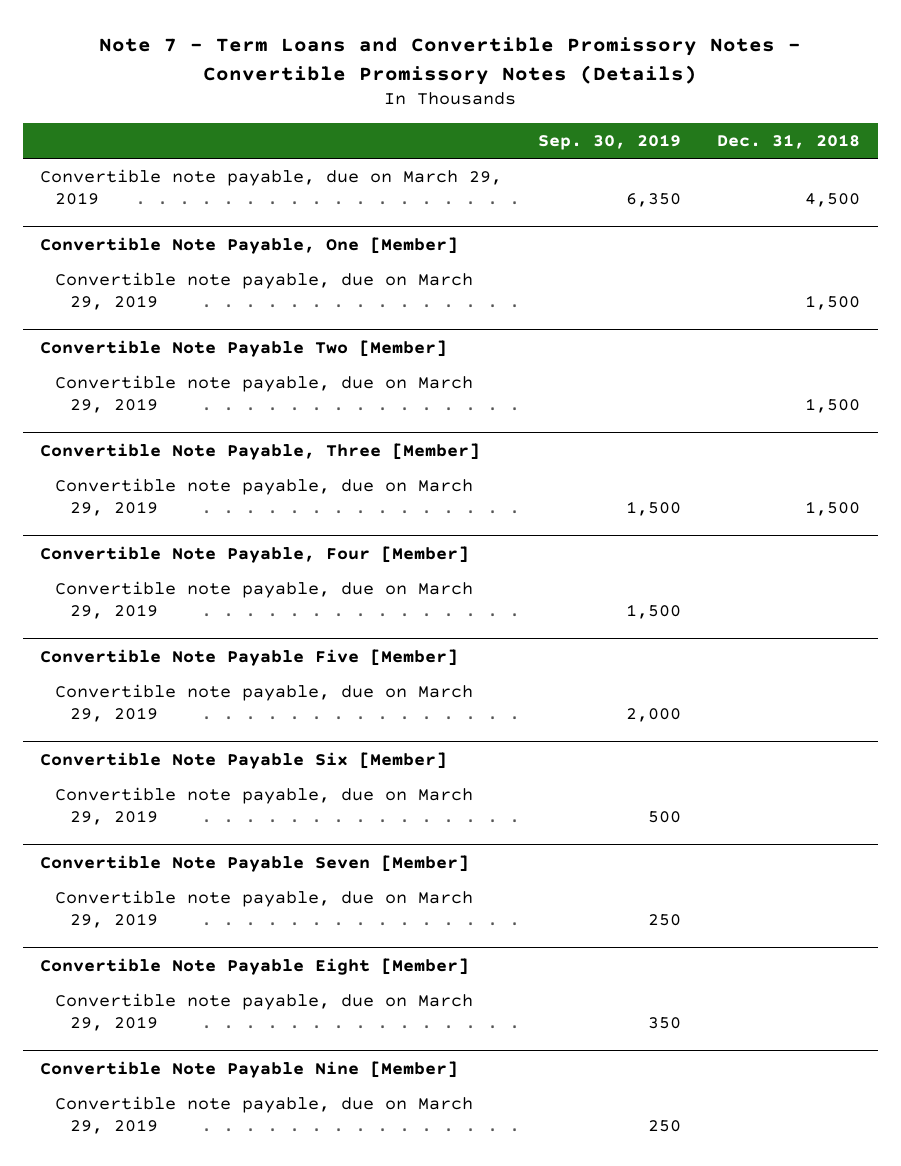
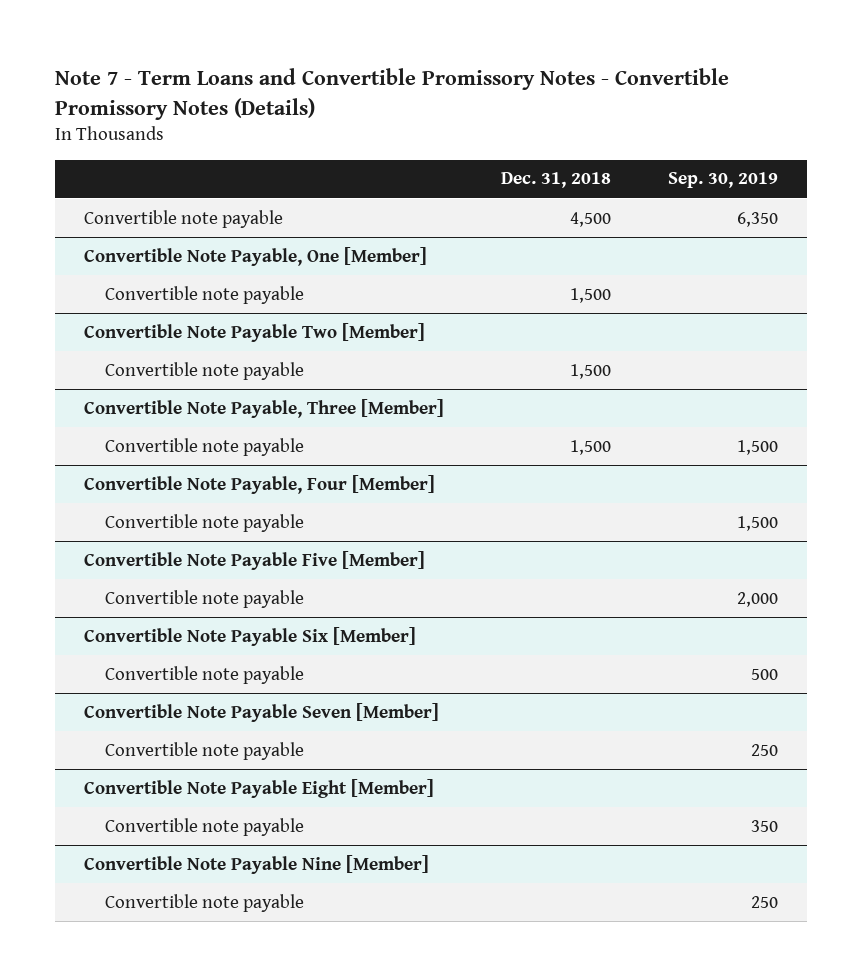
- | Sep. 30, 2019 | Dec. 31, 2018
+ | Dec. 31, 2018 | Sep. 30, 2019
- Convertible note payable, due on March 29, 2019 | 6,350 | 4,500
+ Convertible note payable | 4,500 | 6,350
@ Convertible Note Payable, One [Member]
- Convertible note payable, due on March 29, 2019 | | 1,500
+ Convertible note payable | 1,500 |
@ Convertible Note Payable Two [Member]
- Convertible note payable, due on March 29, 2019 | | 1,500
+ Convertible note payable | 1,500 |
@ Convertible Note Payable, Three [Member]
- Convertible note payable, due on March 29, 2019 | 1,500 | 1,500
+ Convertible note payable | 1,500 | 1,500
@ Convertible Note Payable, Four [Member]
- Convertible note payable, due on March 29, 2019 | 1,500 |
+ Convertible note payable | | 1,500
@ Convertible Note Payable Five [Member]
- Convertible note payable, due on March 29, 2019 | 2,000 |
+ Convertible note payable | | 2,000
@ Convertible Note Payable Six [Member]
- Convertible note payable, due on March 29, 2019 | 500 |
+ Convertible note payable | | 500
@ Convertible Note Payable Seven [Member]
- Convertible note payable, due on March 29, 2019 | 250 |
+ Convertible note payable | | 250
@ Convertible Note Payable Eight [Member]
- Convertible note payable, due on March 29, 2019 | 350 |
+ Convertible note payable | | 350
@ Convertible Note Payable Nine [Member]
- Convertible note payable, due on March 29, 2019 | 250 |
+ Convertible note payable | | 250

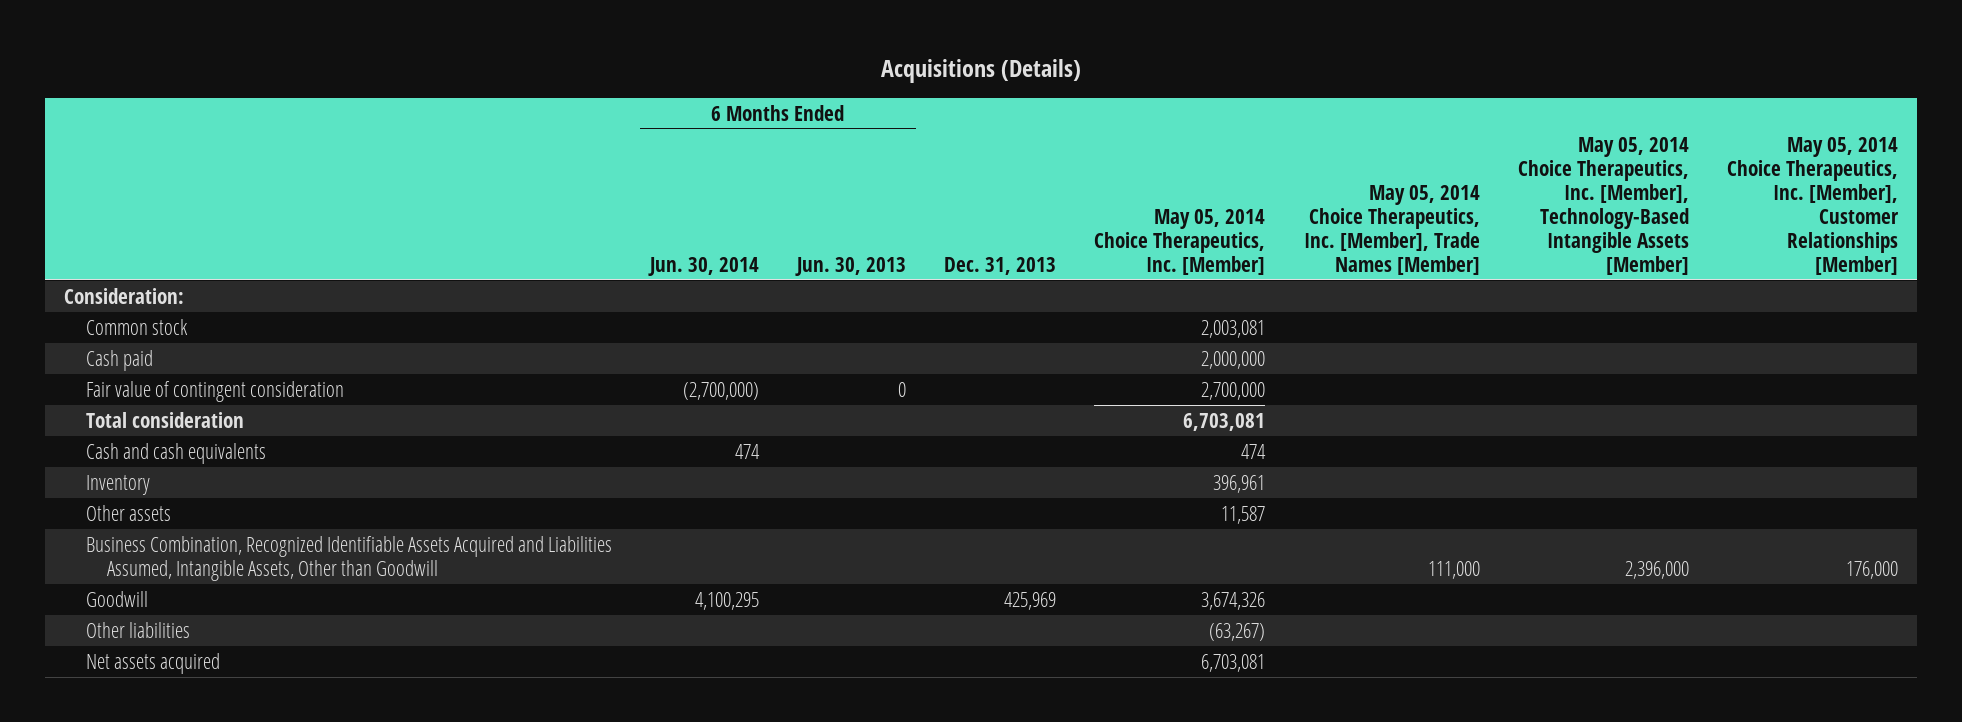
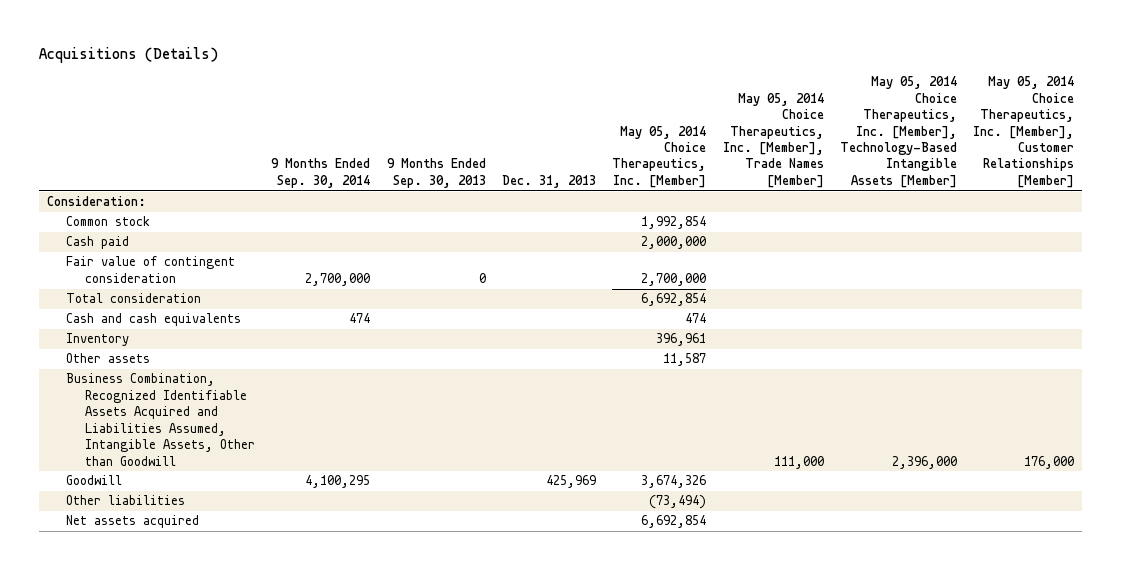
- | 6 Months Ended Jun. 30, 2014 | 6 Months Ended Jun. 30, 2013 | Dec. 31, 2013 | May 05, 2014 Choice Therapeutics, Inc. [Member] | May 05, 2014 Choice Therapeutics, Inc. [Member], Trade Names [Member] | May 05, 2014 Choice Therapeutics, Inc. [Member], Technology-Based Intangible Assets [Member] | May 05, 2014 Choice Therapeutics, Inc. [Member], Customer Relationships [Member]
+ | 9 Months Ended Sep. 30, 2014 | 9 Months Ended Sep. 30, 2013 | Dec. 31, 2013 | May 05, 2014 Choice Therapeutics, Inc. [Member] | May 05, 2014 Choice Therapeutics, Inc. [Member], Trade Names [Member] | May 05, 2014 Choice Therapeutics, Inc. [Member], Technology-Based Intangible Assets [Member] | May 05, 2014 Choice Therapeutics, Inc. [Member], Customer Relationships [Member]
- Common stock | | | | 2,003,081 | | |
+ Common stock | | | | 1,992,854 | | |
- Total consideration | | | | 6,703,081 | | |
+ Total consideration | | | | 6,692,854 | | |
- Other liabilities | | | | (63,267) | | |
- Net assets acquired | | | | 6,703,081 | | |
+ Other liabilities | | | | (73,494) | | |
+ Net assets acquired | | | | 6,692,854 | | |

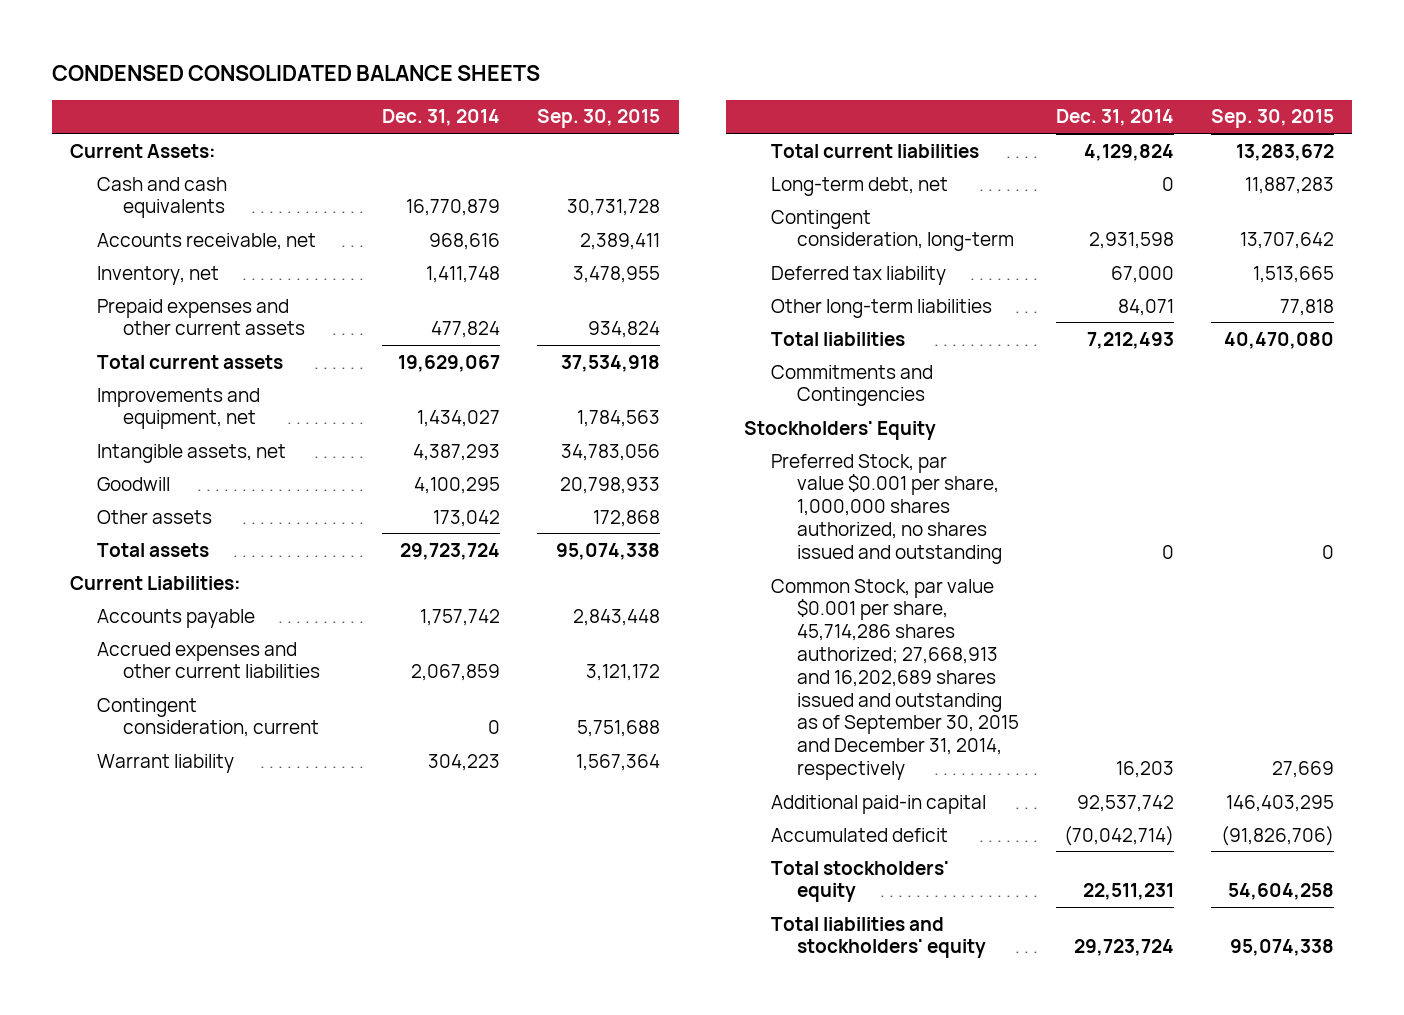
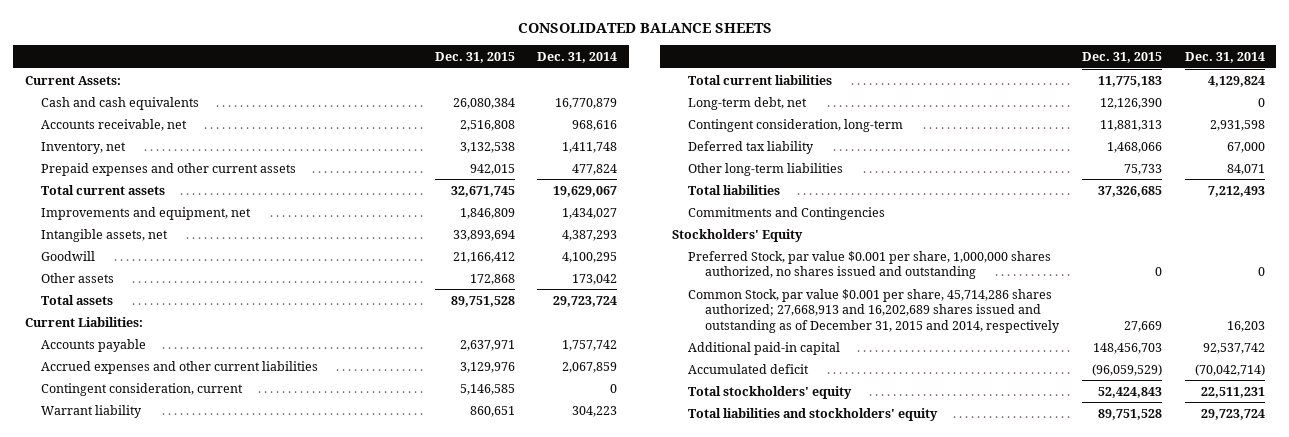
- CONDENSED CONSOLIDATED BALANCE SHEETS
+ CONSOLIDATED BALANCE SHEETS
- | Dec. 31, 2014 | Sep. 30, 2015
+ | Dec. 31, 2015 | Dec. 31, 2014
- Common Stock, par value $0.001 per share, 45,714,286 shares authorized; 27,668,913 and 16,202,689 shares issued and outstanding as of September 30, 2015 and December 31, 2014, respectively | 16,203 | 27,669
+ Common Stock, par value $0.001 per share, 45,714,286 shares authorized; 27,668,913 and 16,202,689 shares issued and outstanding as of December 31, 2015 and 2014, respectively | 27,669 | 16,203

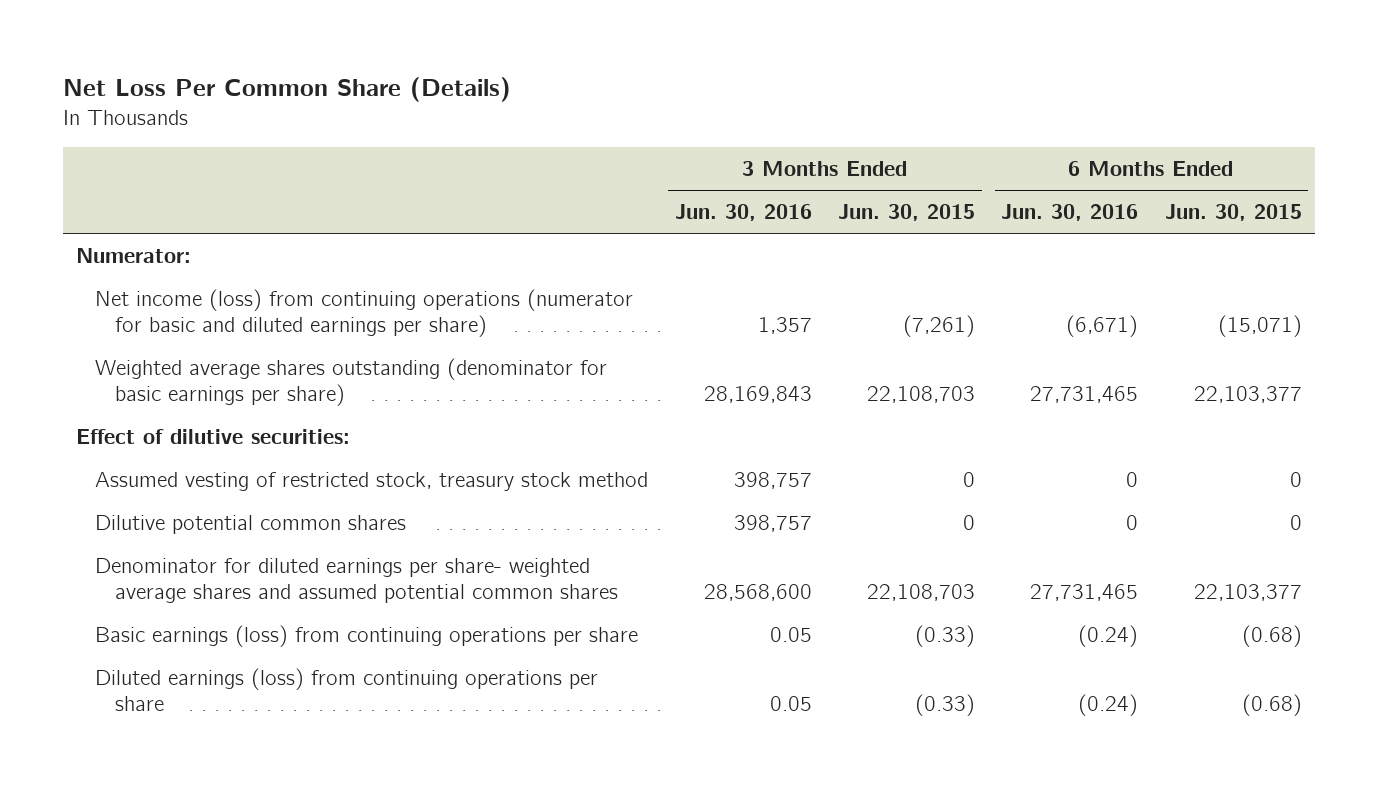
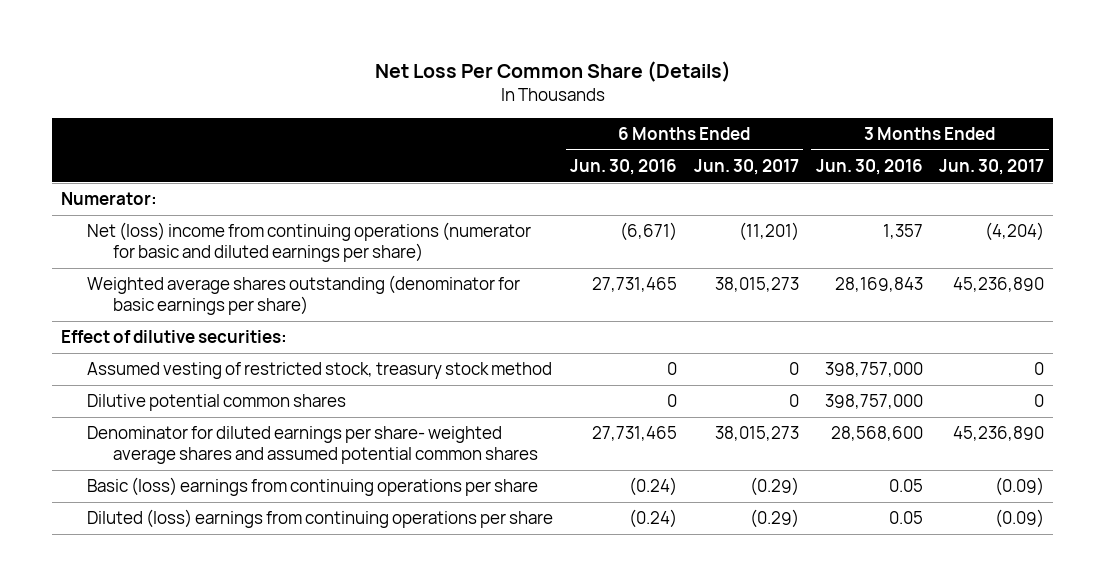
- | 3 Months Ended Jun. 30, 2016 | 3 Months Ended Jun. 30, 2015 | 6 Months Ended Jun. 30, 2016 | 6 Months Ended Jun. 30, 2015
+ | 6 Months Ended Jun. 30, 2016 | 6 Months Ended Jun. 30, 2017 | 3 Months Ended Jun. 30, 2016 | 3 Months Ended Jun. 30, 2017
- Net income (loss) from continuing operations (numerator for basic and diluted earnings per share) | 1,357 | (7,261) | (6,671) | (15,071)
+ Net (loss) income from continuing operations (numerator for basic and diluted earnings per share) | (6,671) | (11,201) | 1,357 | (4,204)
- Assumed vesting of restricted stock, treasury stock method | 398,757 | 0 | 0 | 0
- Dilutive potential common shares | 398,757 | 0 | 0 | 0
+ Assumed vesting of restricted stock, treasury stock method | 0 | 0 | 398,757,000 | 0
+ Dilutive potential common shares | 0 | 0 | 398,757,000 | 0
- Basic earnings (loss) from continuing operations per share | 0.05 | (0.33) | (0.24) | (0.68)
- Diluted earnings (loss) from continuing operations per share | 0.05 | (0.33) | (0.24) | (0.68)
+ Basic (loss) earnings from continuing operations per share | (0.24) | (0.29) | 0.05 | (0.09)
+ Diluted (loss) earnings from continuing operations per share | (0.24) | (0.29) | 0.05 | (0.09)

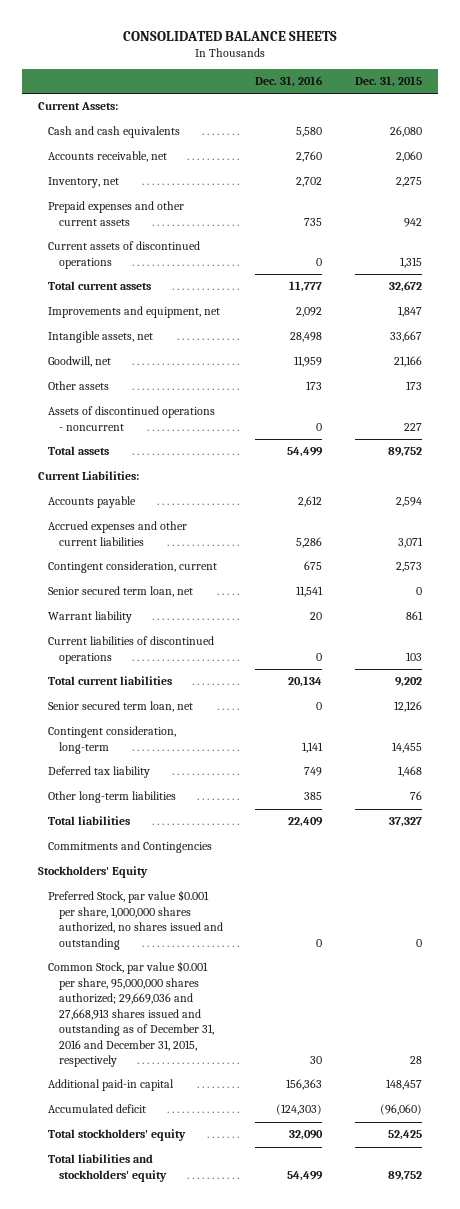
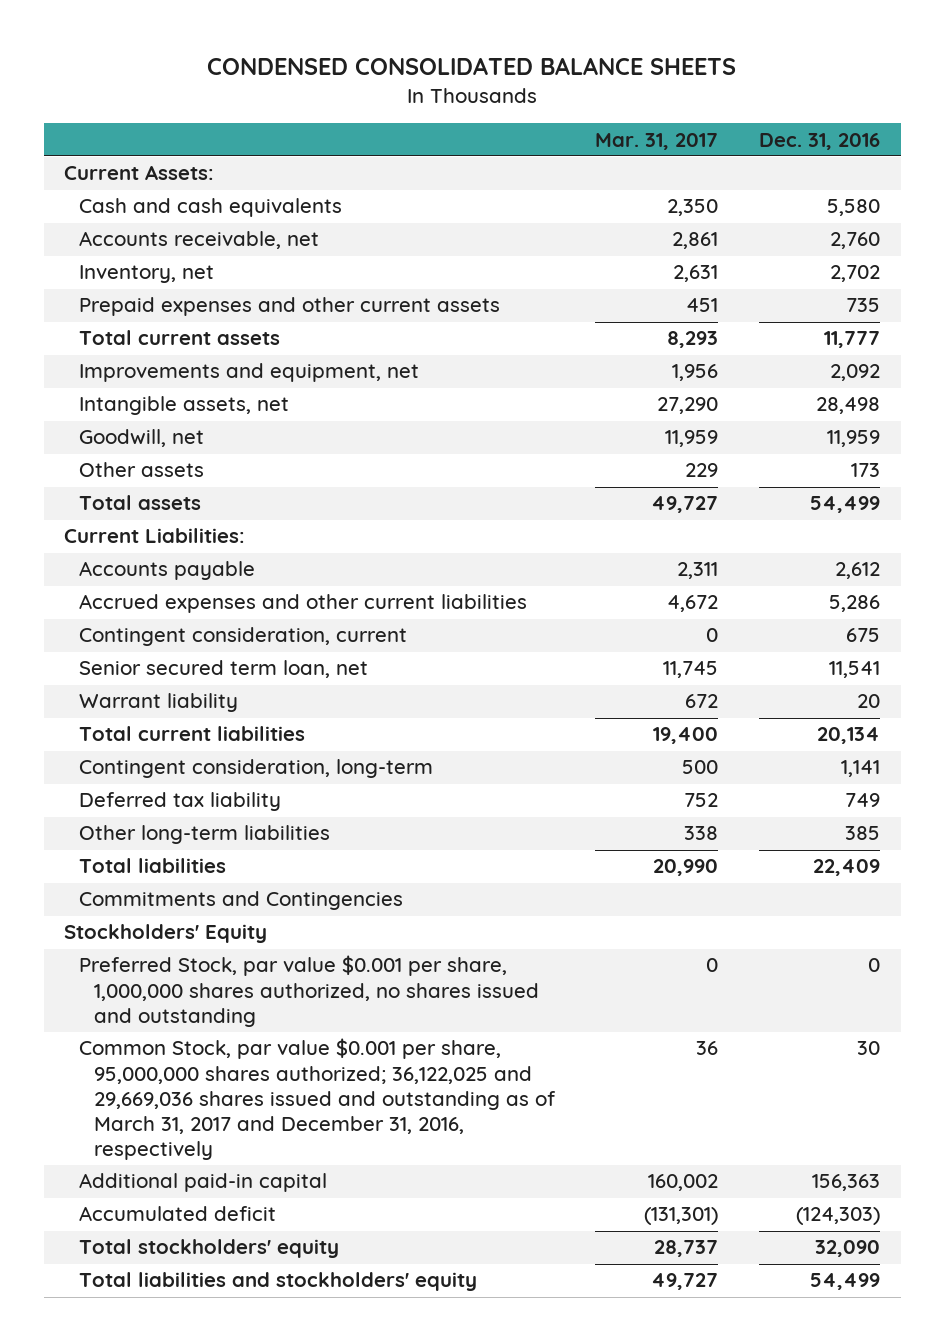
- CONSOLIDATED BALANCE SHEETS
+ CONDENSED CONSOLIDATED BALANCE SHEETS
- | Dec. 31, 2016 | Dec. 31, 2015
+ | Mar. 31, 2017 | Dec. 31, 2016
- Current assets of discontinued operations | 0 | 1,315
- Assets of discontinued operations - noncurrent | 0 | 227
- Current liabilities of discontinued operations | 0 | 103
- Senior secured term loan, net | 0 | 12,126
- Common Stock, par value $0.001 per share, 95,000,000 shares authorized; 29,669,036 and 27,668,913 shares issued and outstanding as of December 31, 2016 and December 31, 2015, respectively | 30 | 28
+ Common Stock, par value $0.001 per share, 95,000,000 shares authorized; 36,122,025 and 29,669,036 shares issued and outstanding as of March 31, 2017 and December 31, 2016, respectively | 36 | 30

